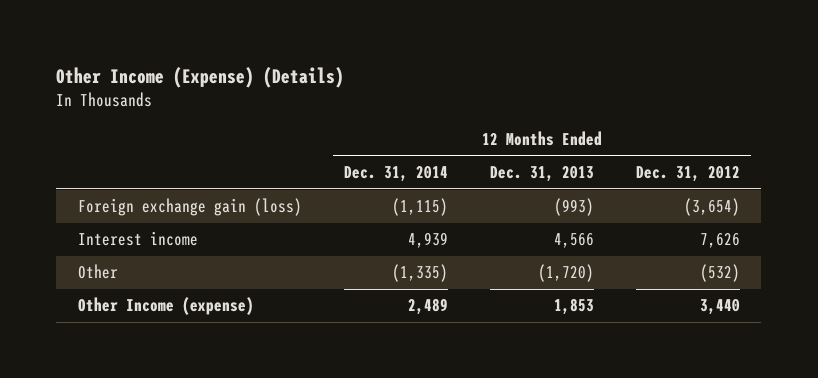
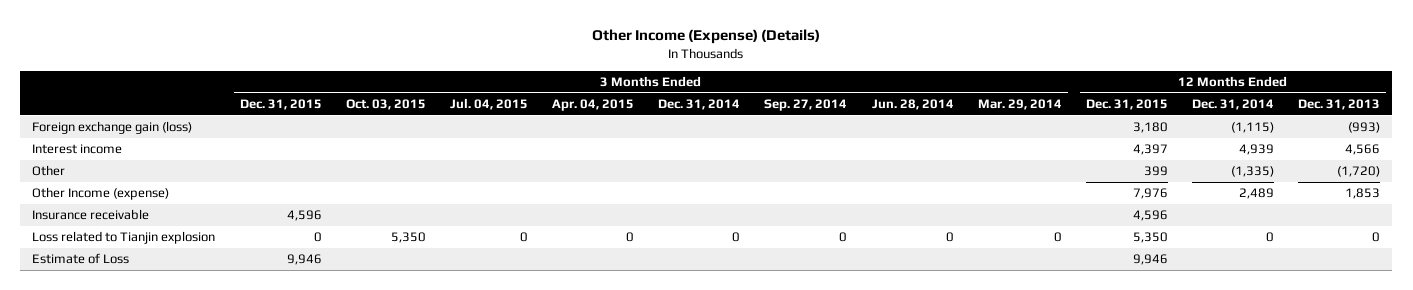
- | 12 Months Ended Dec. 31, 2014 | 12 Months Ended Dec. 31, 2013 | 12 Months Ended Dec. 31, 2012
+ | 3 Months Ended Dec. 31, 2015 | 3 Months Ended Oct. 03, 2015 | 3 Months Ended Jul. 04, 2015 | 3 Months Ended Apr. 04, 2015 | 3 Months Ended Dec. 31, 2014 | 3 Months Ended Sep. 27, 2014 | 3 Months Ended Jun. 28, 2014 | 3 Months Ended Mar. 29, 2014 | 12 Months Ended Dec. 31, 2015 | 12 Months Ended Dec. 31, 2014 | 12 Months Ended Dec. 31, 2013
+ Insurance receivable | 4,596 | | | | | | | | 4,596 | |
+ Loss related to Tianjin explosion | 0 | 5,350 | 0 | 0 | 0 | 0 | 0 | 0 | 5,350 | 0 | 0
+ Estimate of Loss | 9,946 | | | | | | | | 9,946 | |

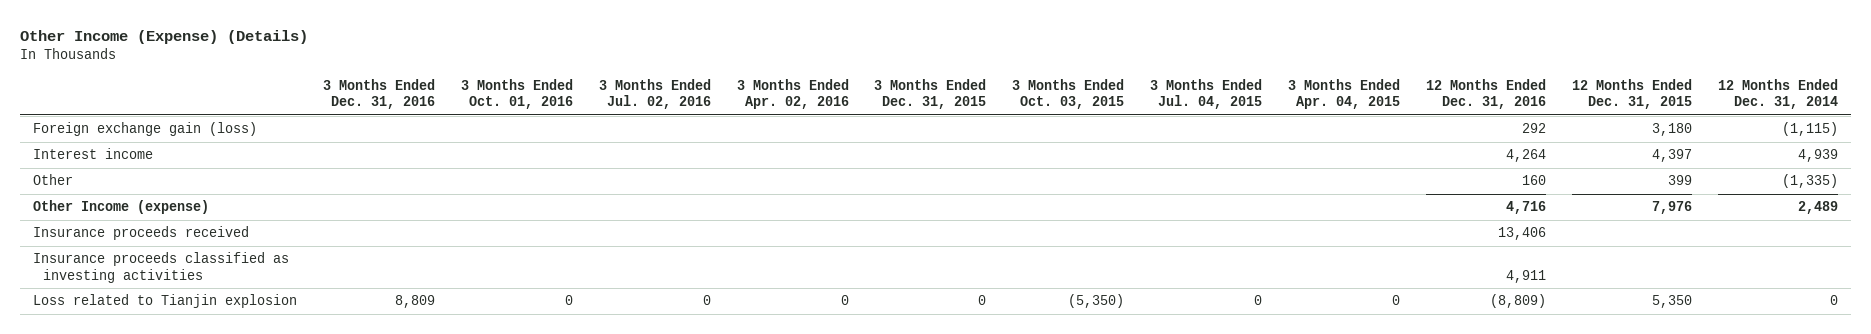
- | 3 Months Ended Dec. 31, 2015 | 3 Months Ended Oct. 03, 2015 | 3 Months Ended Jul. 04, 2015 | 3 Months Ended Apr. 04, 2015 | 3 Months Ended Dec. 31, 2014 | 3 Months Ended Sep. 27, 2014 | 3 Months Ended Jun. 28, 2014 | 3 Months Ended Mar. 29, 2014 | 12 Months Ended Dec. 31, 2015 | 12 Months Ended Dec. 31, 2014 | 12 Months Ended Dec. 31, 2013
+ | 3 Months Ended Dec. 31, 2016 | 3 Months Ended Oct. 01, 2016 | 3 Months Ended Jul. 02, 2016 | 3 Months Ended Apr. 02, 2016 | 3 Months Ended Dec. 31, 2015 | 3 Months Ended Oct. 03, 2015 | 3 Months Ended Jul. 04, 2015 | 3 Months Ended Apr. 04, 2015 | 12 Months Ended Dec. 31, 2016 | 12 Months Ended Dec. 31, 2015 | 12 Months Ended Dec. 31, 2014
- Insurance receivable | 4,596 | | | | | | | | 4,596 | |
- Loss related to Tianjin explosion | 0 | 5,350 | 0 | 0 | 0 | 0 | 0 | 0 | 5,350 | 0 | 0
- Estimate of Loss | 9,946 | | | | | | | | 9,946 | |
+ Insurance proceeds received | | | | | | | | | 13,406 | |
+ Insurance proceeds classified as investing activities | | | | | | | | | 4,911 | |
+ Loss related to Tianjin explosion | 8,809 | 0 | 0 | 0 | 0 | (5,350) | 0 | 0 | (8,809) | 5,350 | 0

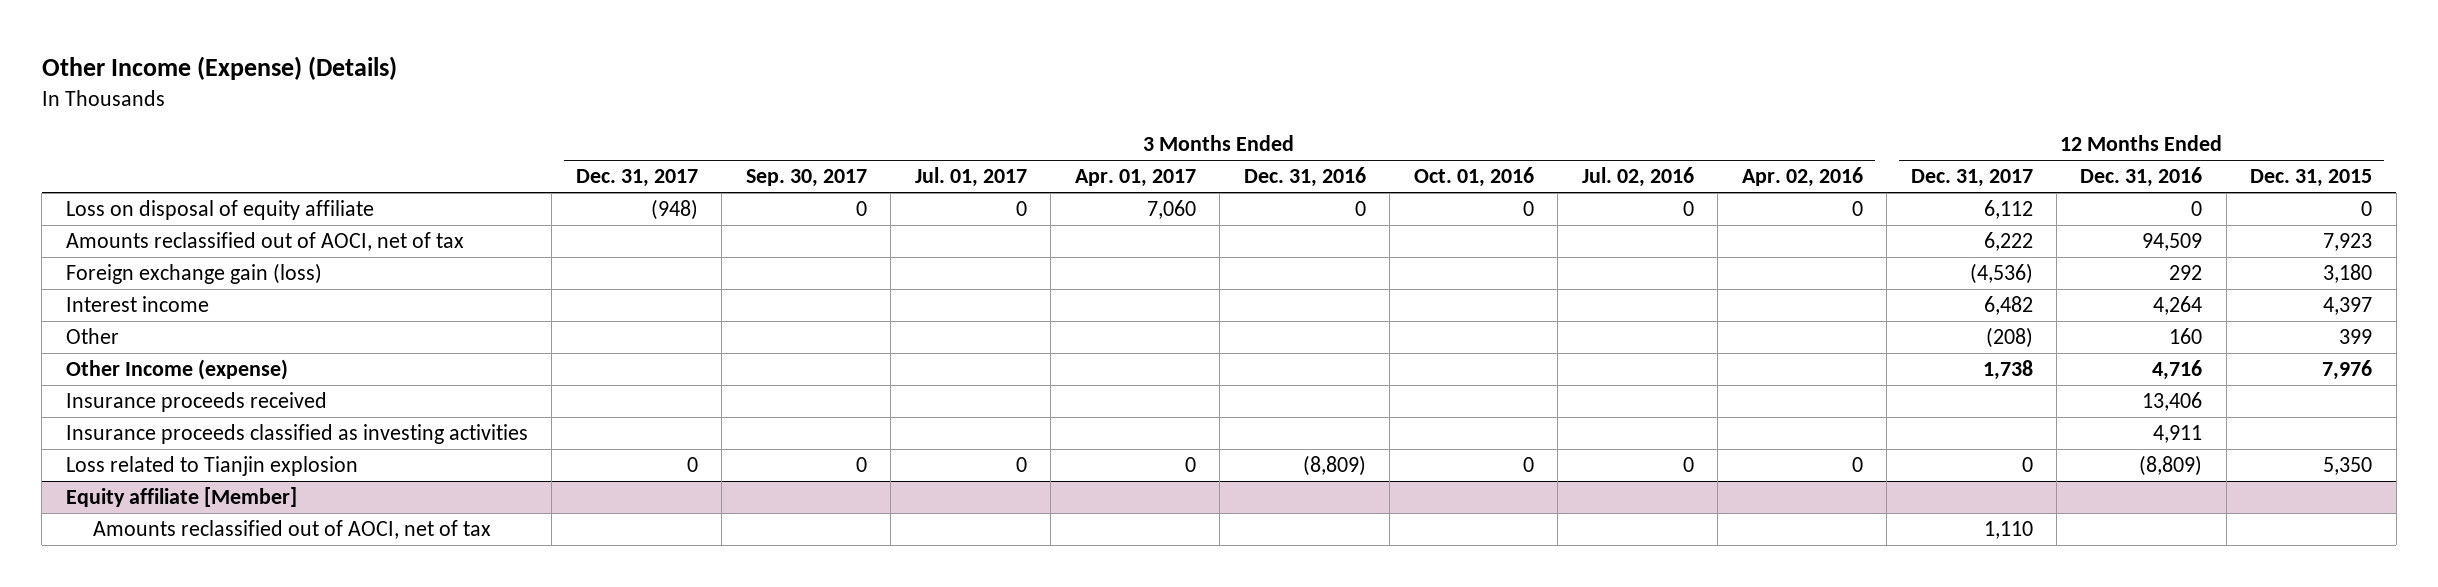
- | 3 Months Ended Dec. 31, 2016 | 3 Months Ended Oct. 01, 2016 | 3 Months Ended Jul. 02, 2016 | 3 Months Ended Apr. 02, 2016 | 3 Months Ended Dec. 31, 2015 | 3 Months Ended Oct. 03, 2015 | 3 Months Ended Jul. 04, 2015 | 3 Months Ended Apr. 04, 2015 | 12 Months Ended Dec. 31, 2016 | 12 Months Ended Dec. 31, 2015 | 12 Months Ended Dec. 31, 2014
+ | 3 Months Ended Dec. 31, 2017 | 3 Months Ended Sep. 30, 2017 | 3 Months Ended Jul. 01, 2017 | 3 Months Ended Apr. 01, 2017 | 3 Months Ended Dec. 31, 2016 | 3 Months Ended Oct. 01, 2016 | 3 Months Ended Jul. 02, 2016 | 3 Months Ended Apr. 02, 2016 | 12 Months Ended Dec. 31, 2017 | 12 Months Ended Dec. 31, 2016 | 12 Months Ended Dec. 31, 2015
+ Loss on disposal of equity affiliate | (948) | 0 | 0 | 7,060 | 0 | 0 | 0 | 0 | 6,112 | 0 | 0
+ Amounts reclassified out of AOCI, net of tax | | | | | | | | | 6,222 | 94,509 | 7,923
- Loss related to Tianjin explosion | 8,809 | 0 | 0 | 0 | 0 | (5,350) | 0 | 0 | (8,809) | 5,350 | 0
+ Loss related to Tianjin explosion | 0 | 0 | 0 | 0 | (8,809) | 0 | 0 | 0 | 0 | (8,809) | 5,350
+ Equity affiliate [Member]
+ Amounts reclassified out of AOCI, net of tax | | | | | | | | | 1,110 | |

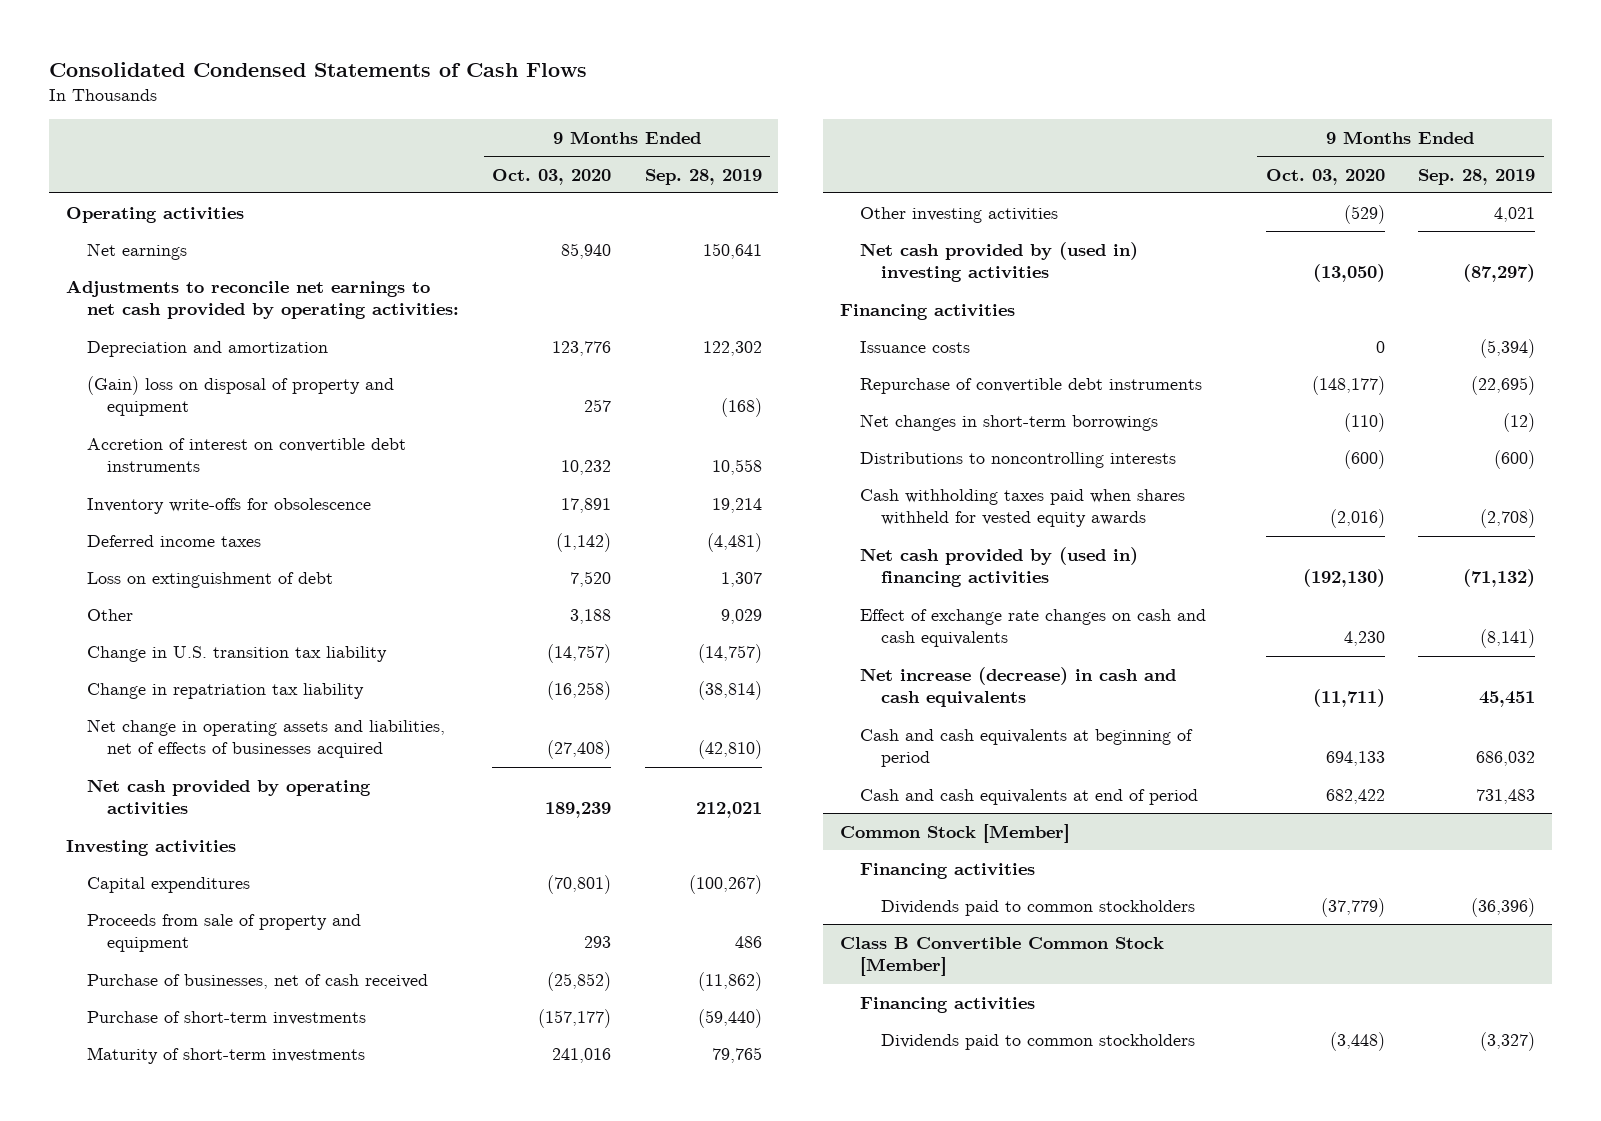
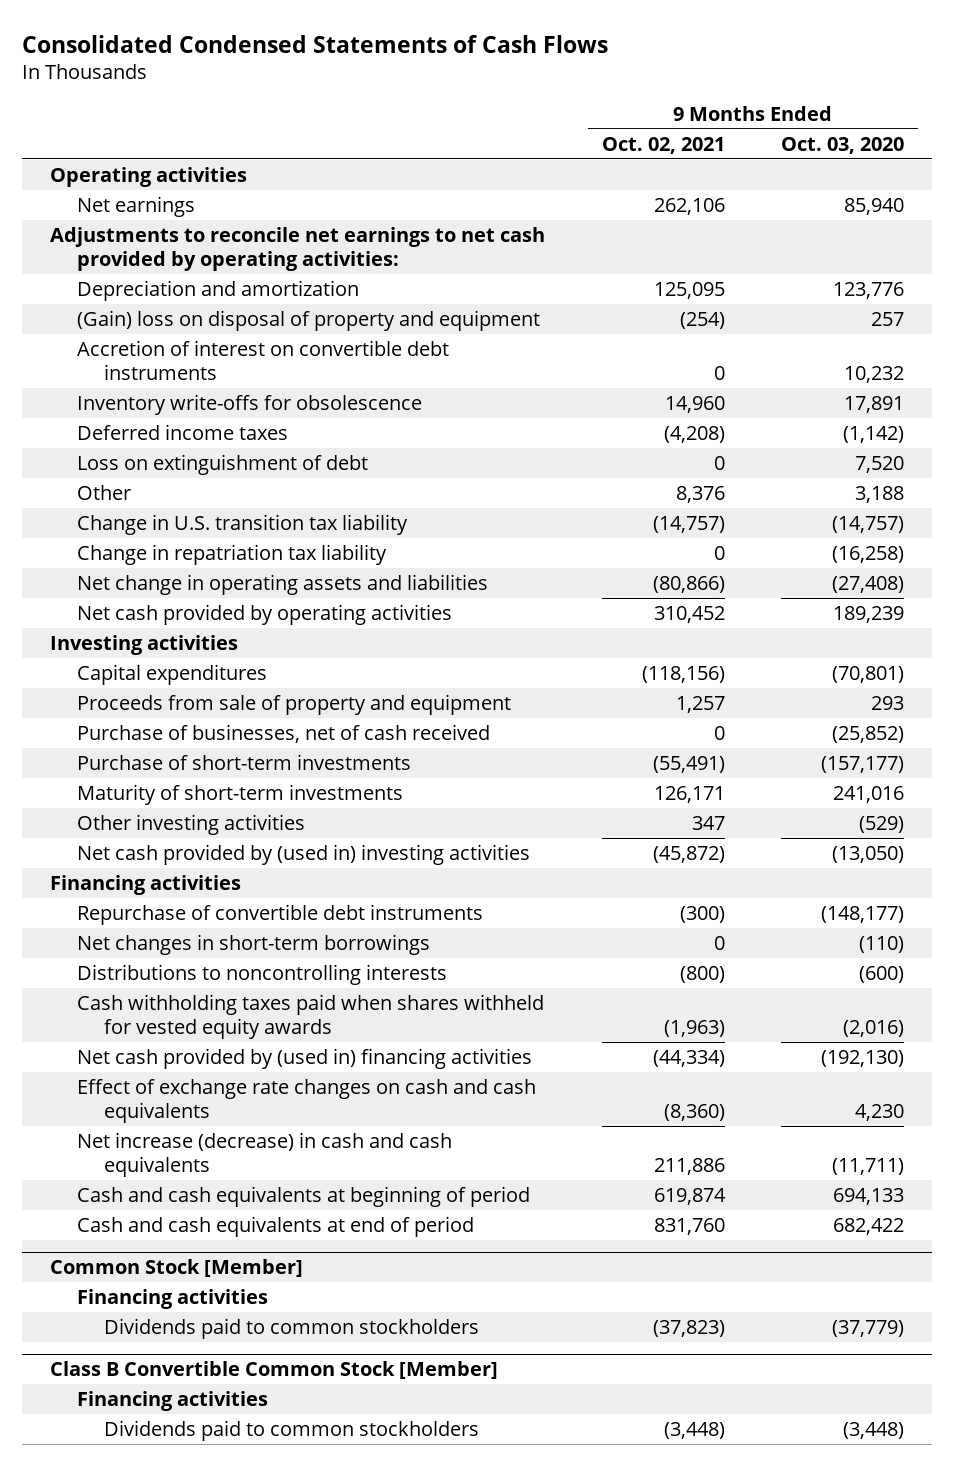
- | 9 Months Ended Oct. 03, 2020 | 9 Months Ended Sep. 28, 2019
+ | 9 Months Ended Oct. 02, 2021 | 9 Months Ended Oct. 03, 2020
- Net change in operating assets and liabilities, net of effects of businesses acquired | (27,408) | (42,810)
+ Net change in operating assets and liabilities | (80,866) | (27,408)
- Issuance costs | 0 | (5,394)

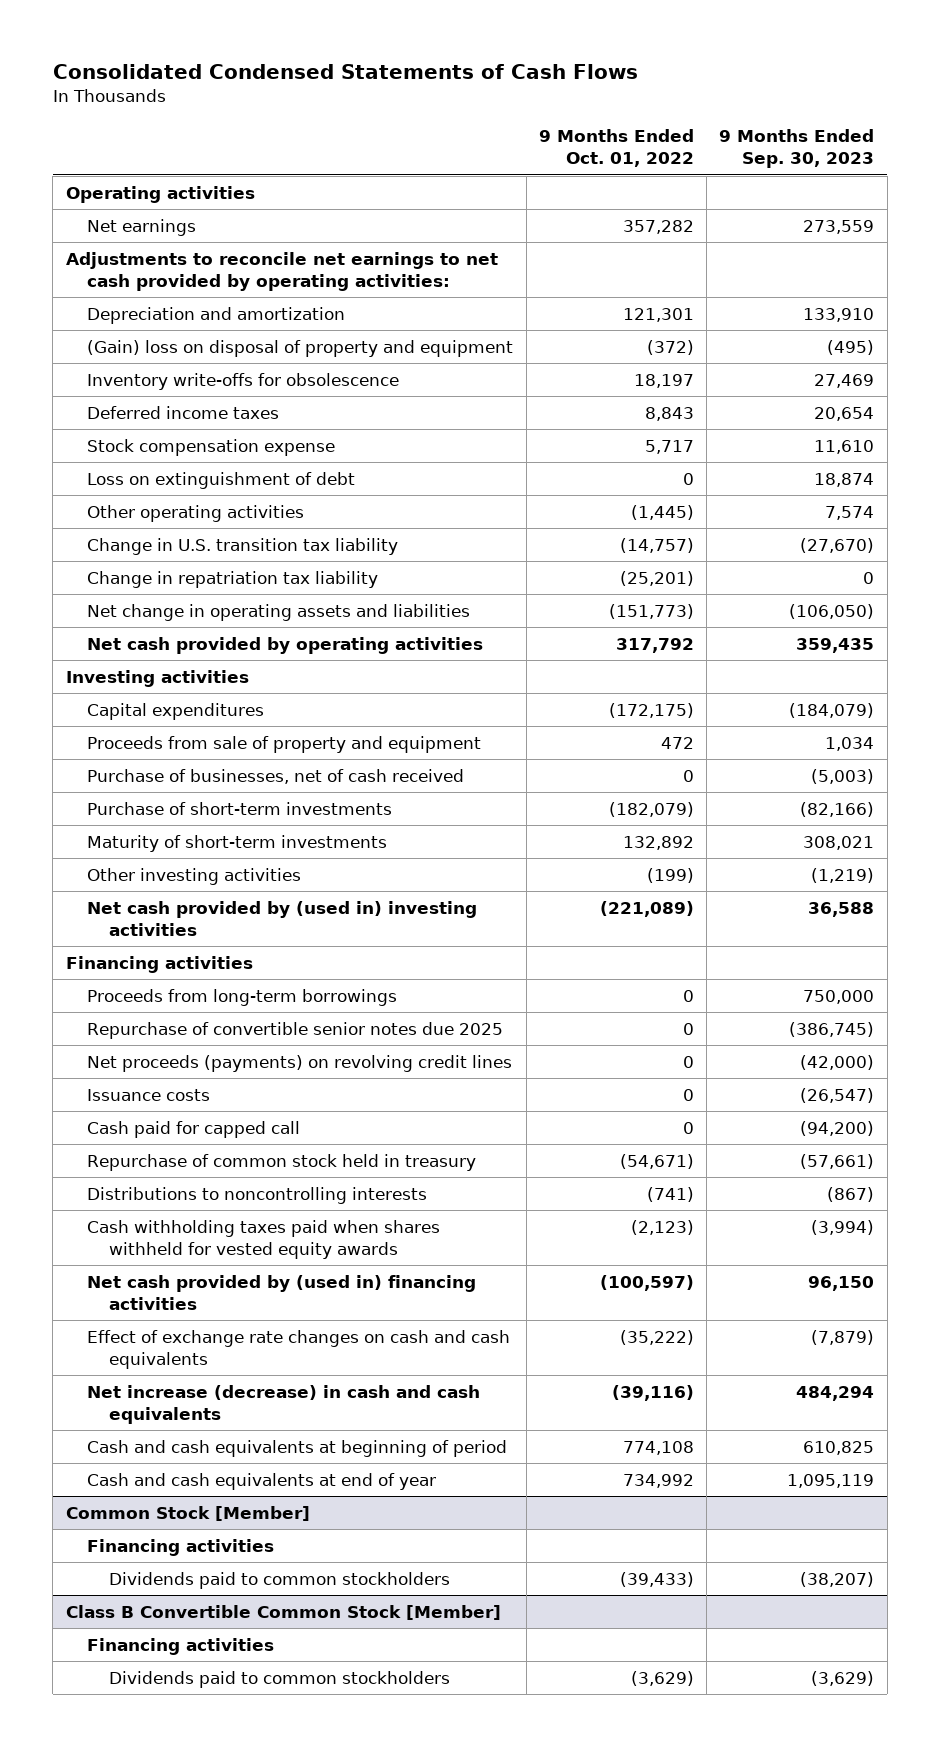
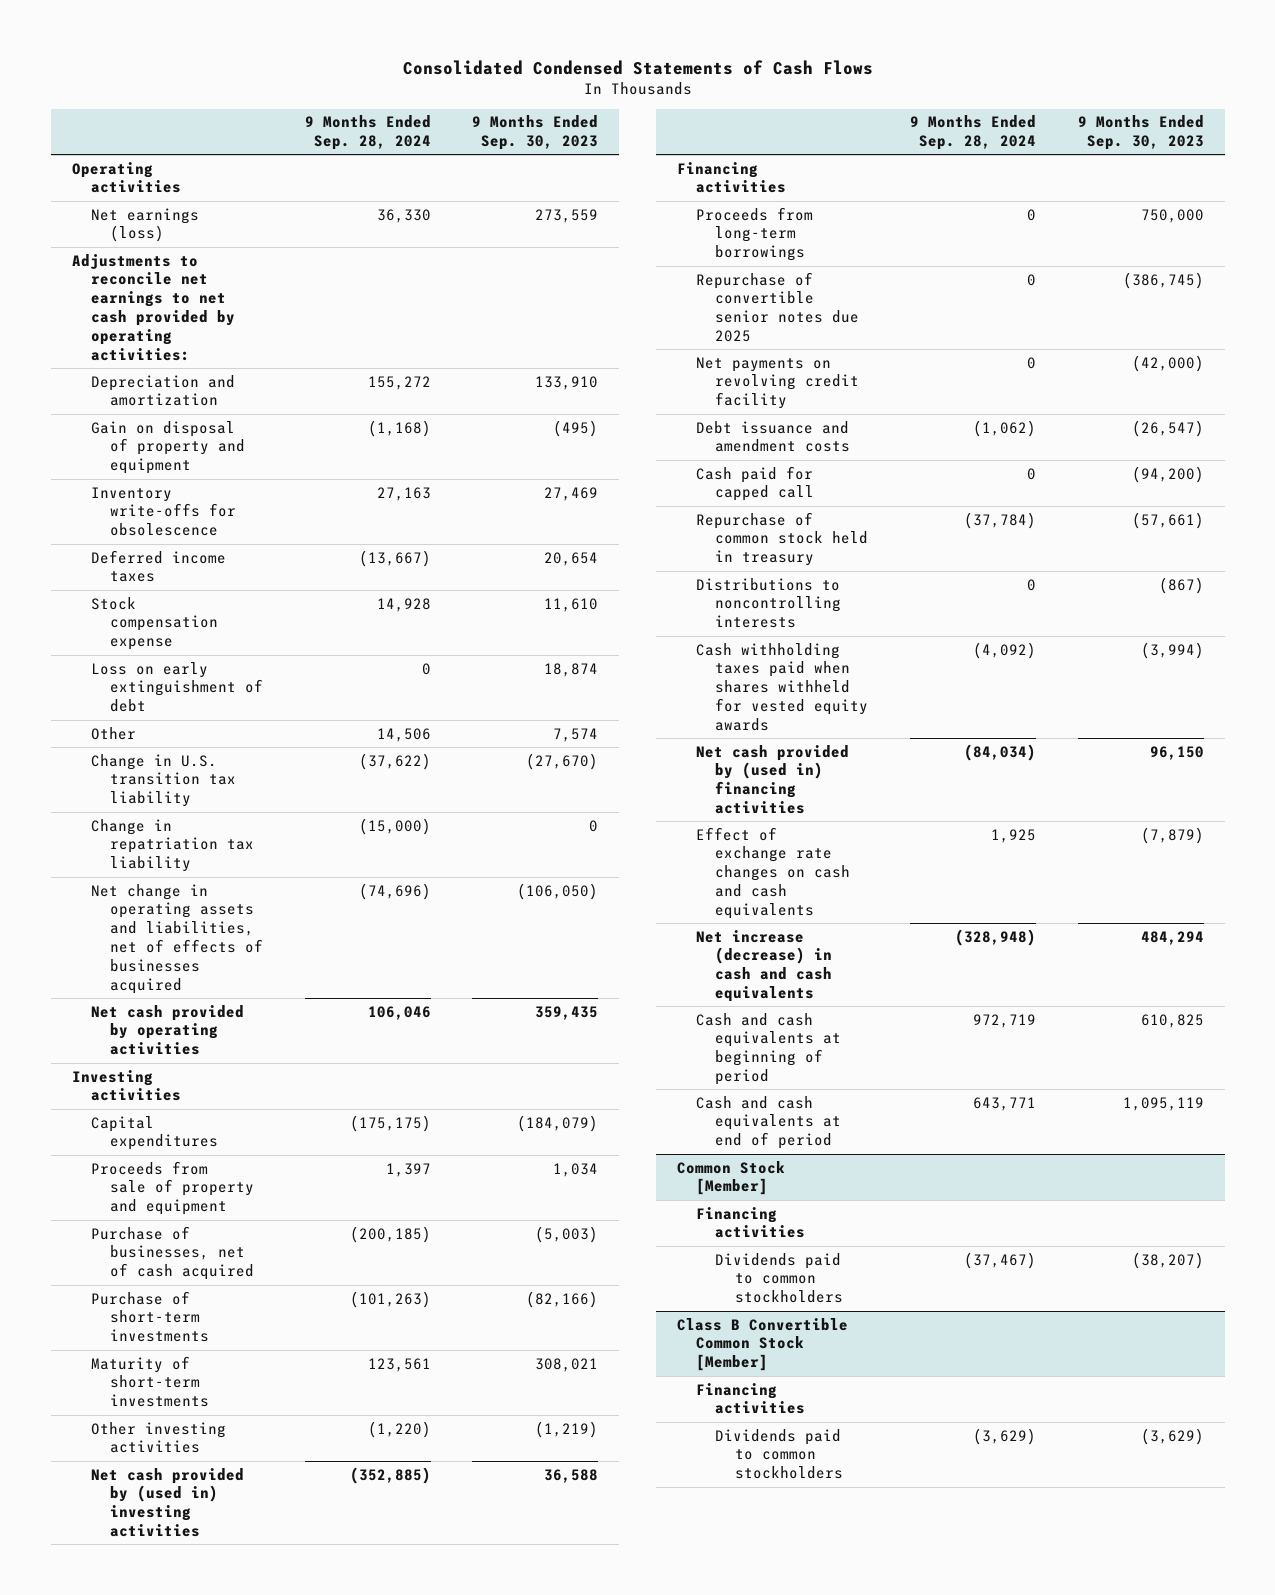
- | 9 Months Ended Oct. 01, 2022 | 9 Months Ended Sep. 30, 2023
+ | 9 Months Ended Sep. 28, 2024 | 9 Months Ended Sep. 30, 2023
- Net earnings | 357,282 | 273,559
+ Net earnings (loss) | 36,330 | 273,559
- (Gain) loss on disposal of property and equipment | (372) | (495)
+ Gain on disposal of property and equipment | (1,168) | (495)
- Loss on extinguishment of debt | 0 | 18,874
- Other operating activities | (1,445) | 7,574
+ Loss on early extinguishment of debt | 0 | 18,874
+ Other | 14,506 | 7,574
- Net change in operating assets and liabilities | (151,773) | (106,050)
+ Net change in operating assets and liabilities, net of effects of businesses acquired | (74,696) | (106,050)
- Purchase of businesses, net of cash received | 0 | (5,003)
+ Purchase of businesses, net of cash acquired | (200,185) | (5,003)
- Net proceeds (payments) on revolving credit lines | 0 | (42,000)
- Issuance costs | 0 | (26,547)
+ Net payments on revolving credit facility | 0 | (42,000)
+ Debt issuance and amendment costs | (1,062) | (26,547)
- Cash and cash equivalents at end of year | 734,992 | 1,095,119
+ Cash and cash equivalents at end of period | 643,771 | 1,095,119

